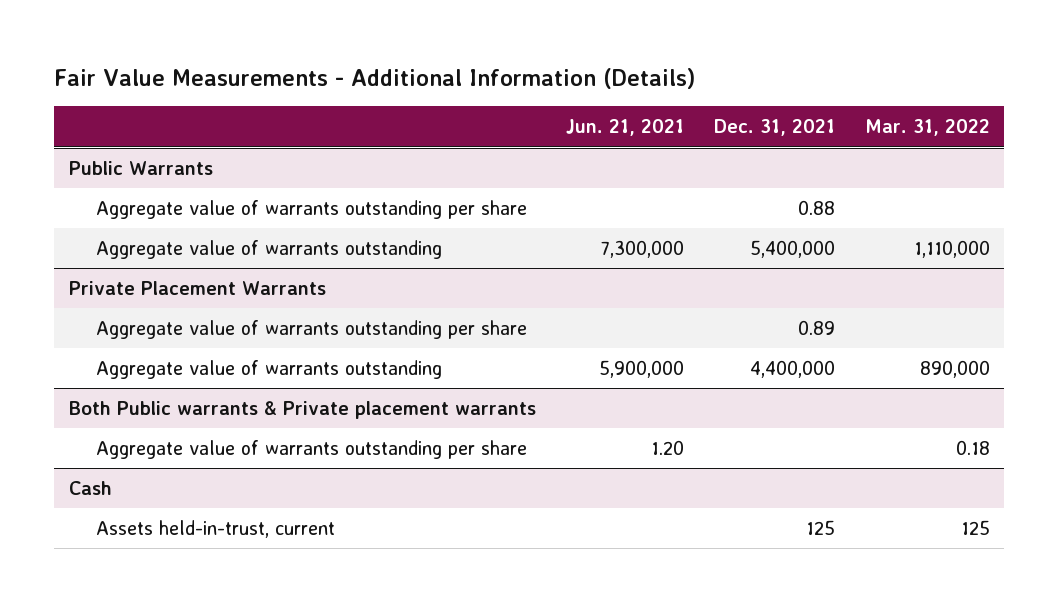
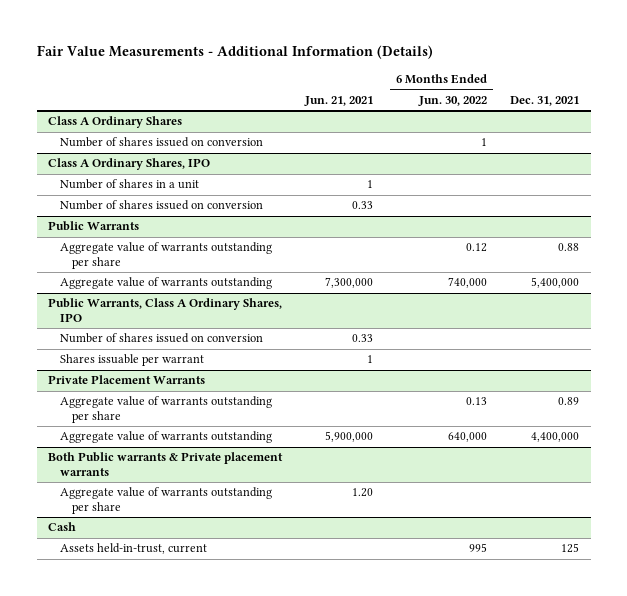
- | Jun. 21, 2021 | Dec. 31, 2021 | Mar. 31, 2022
+ | Jun. 21, 2021 | 6 Months Ended Jun. 30, 2022 | Dec. 31, 2021
+ Class A Ordinary Shares
+ Number of shares issued on conversion | | 1 |
+ Class A Ordinary Shares, IPO
+ Number of shares in a unit | 1 | |
+ Number of shares issued on conversion | 0.33 | |
+ Public Warrants, Class A Ordinary Shares, IPO
+ Number of shares issued on conversion | 0.33 | |
+ Shares issuable per warrant | 1 | |

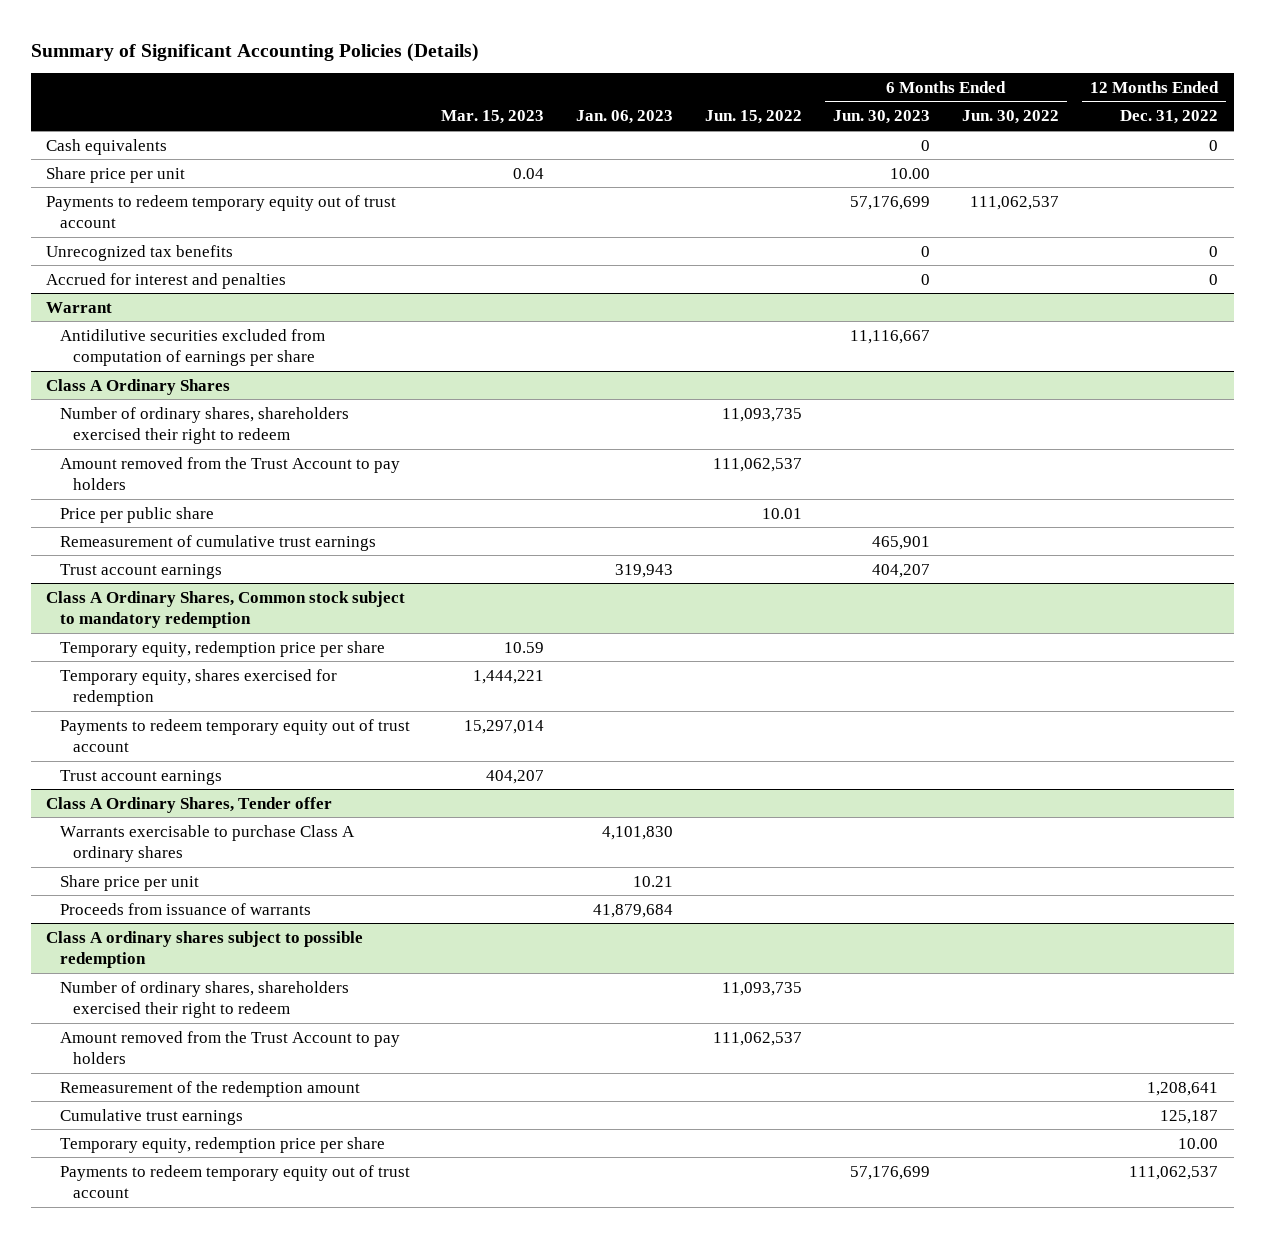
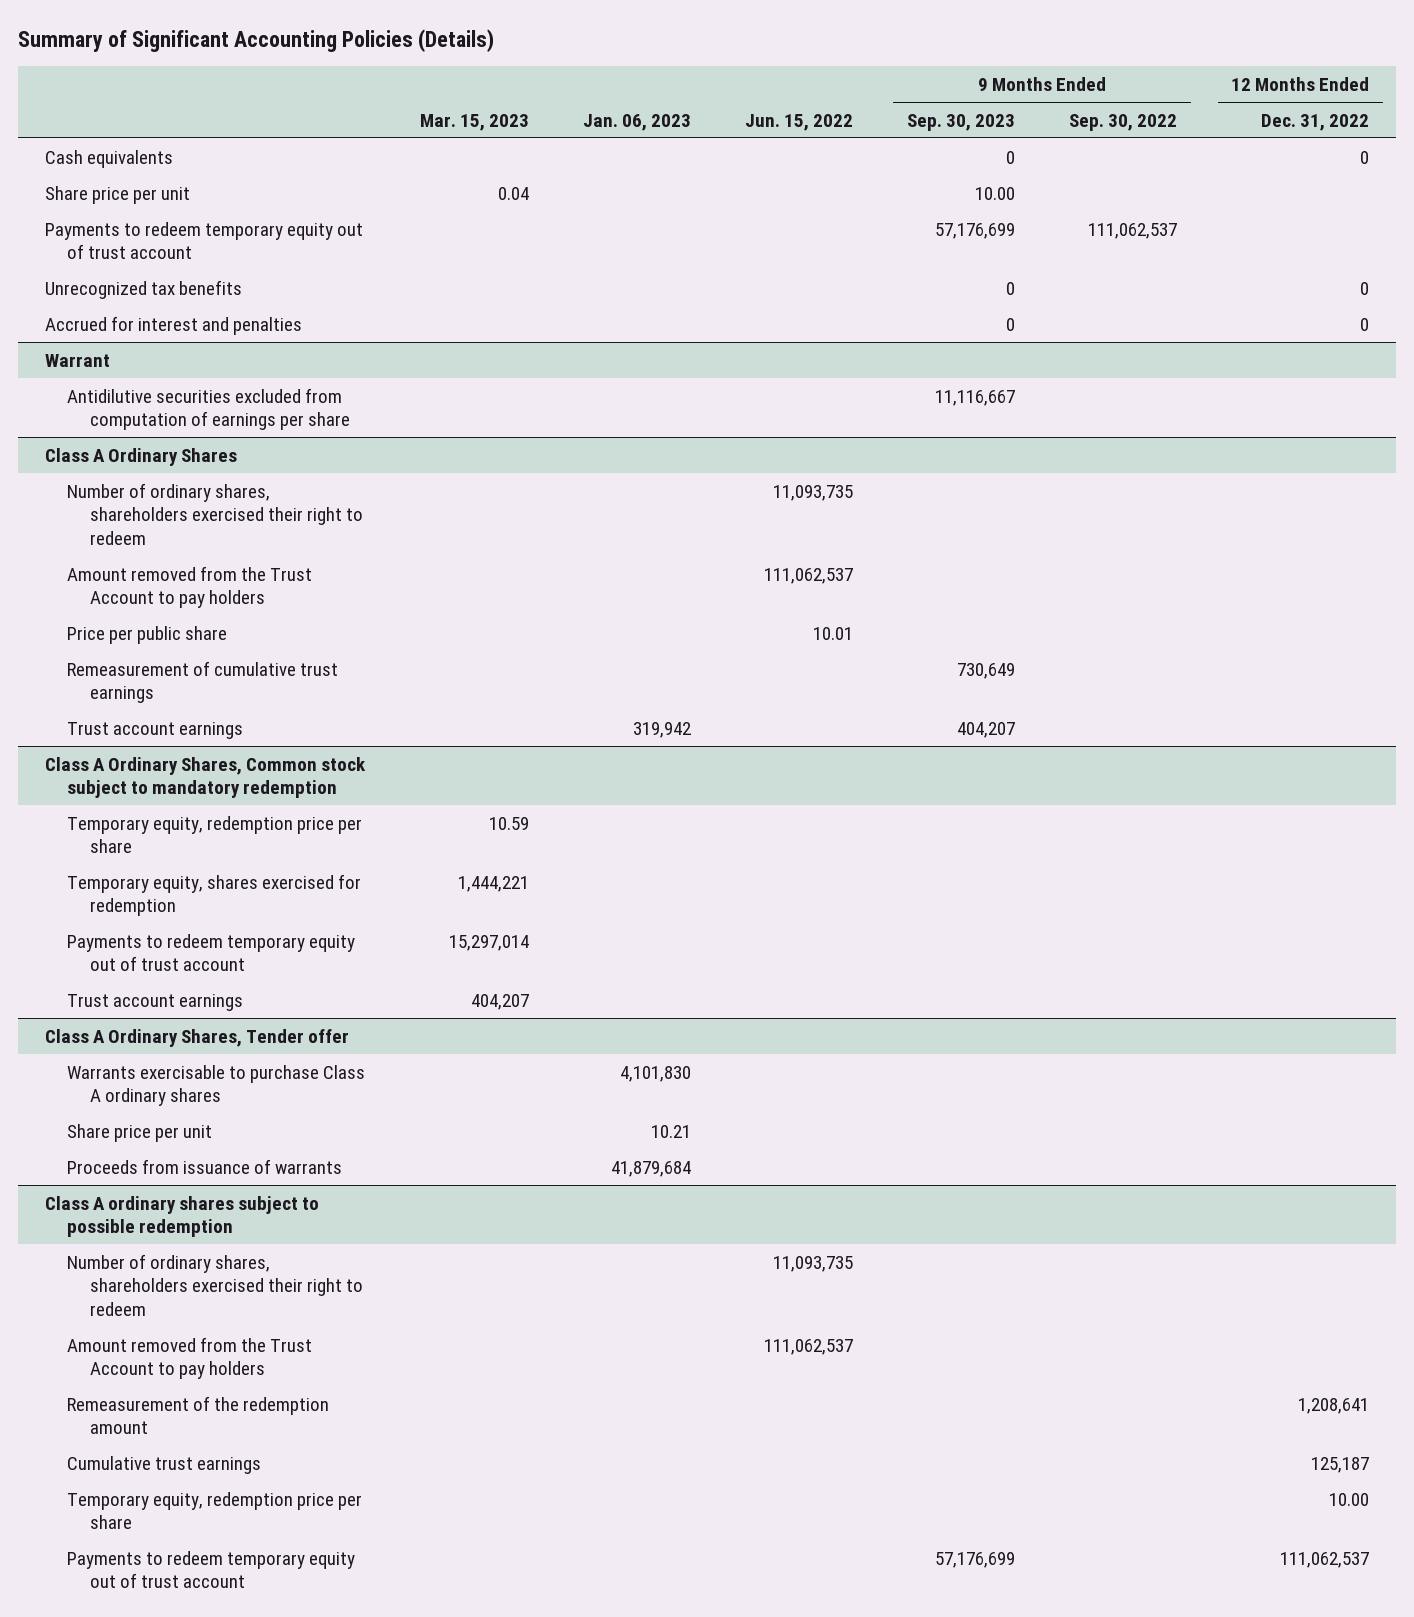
- | Mar. 15, 2023 | Jan. 06, 2023 | Jun. 15, 2022 | 6 Months Ended Jun. 30, 2023 | 6 Months Ended Jun. 30, 2022 | 12 Months Ended Dec. 31, 2022
+ | Mar. 15, 2023 | Jan. 06, 2023 | Jun. 15, 2022 | 9 Months Ended Sep. 30, 2023 | 9 Months Ended Sep. 30, 2022 | 12 Months Ended Dec. 31, 2022
@ Class A Ordinary Shares
- Trust account earnings | | 319,943 | | 404,207 | |
+ Trust account earnings | | 319,942 | | 404,207 | |

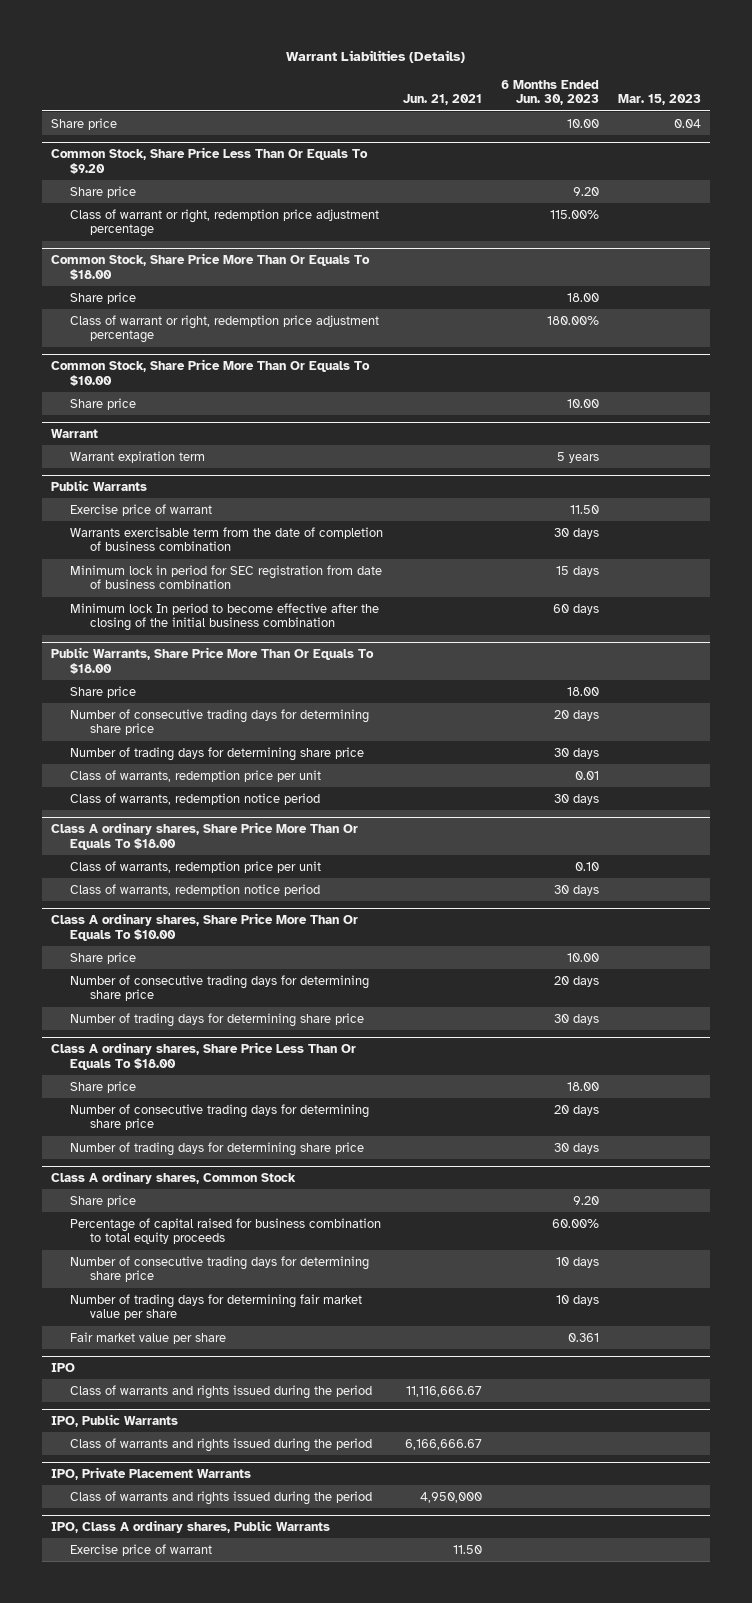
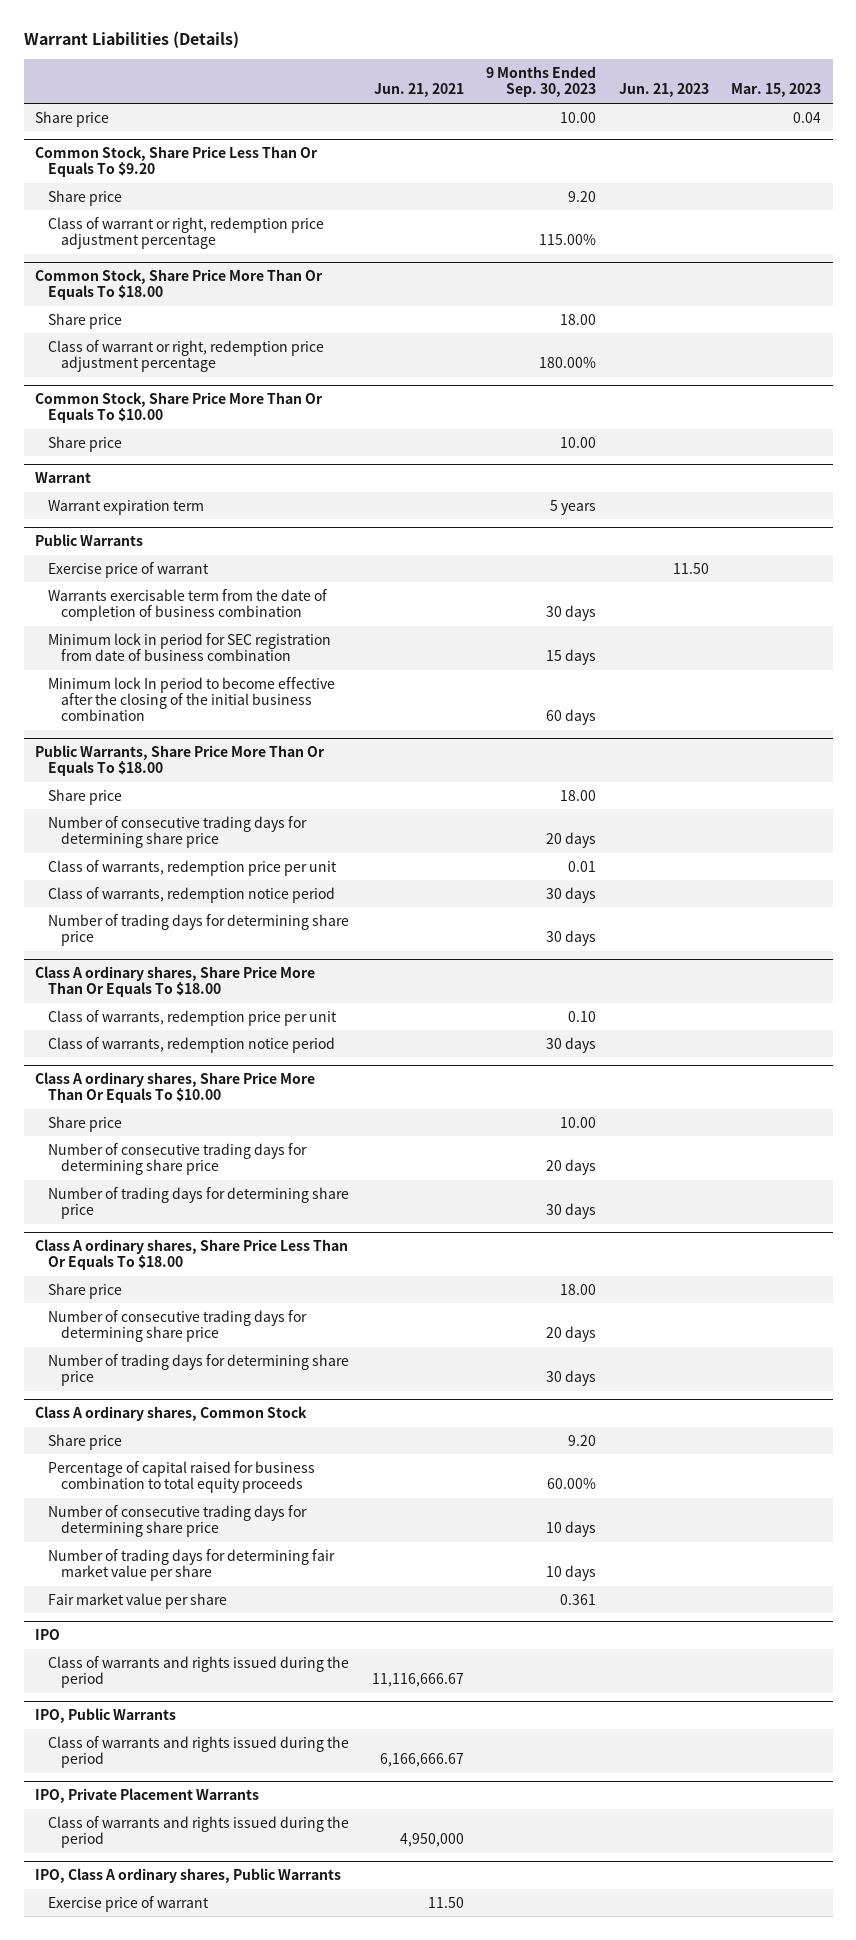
- | Jun. 21, 2021 | 6 Months Ended Jun. 30, 2023 | Mar. 15, 2023
+ | Jun. 21, 2021 | 9 Months Ended Sep. 30, 2023 | Jun. 21, 2023 | Mar. 15, 2023
@ Public Warrants, Share Price More Than Or Equals To $18.00
moved down: Number of trading days for determining share price | | 30 days | |

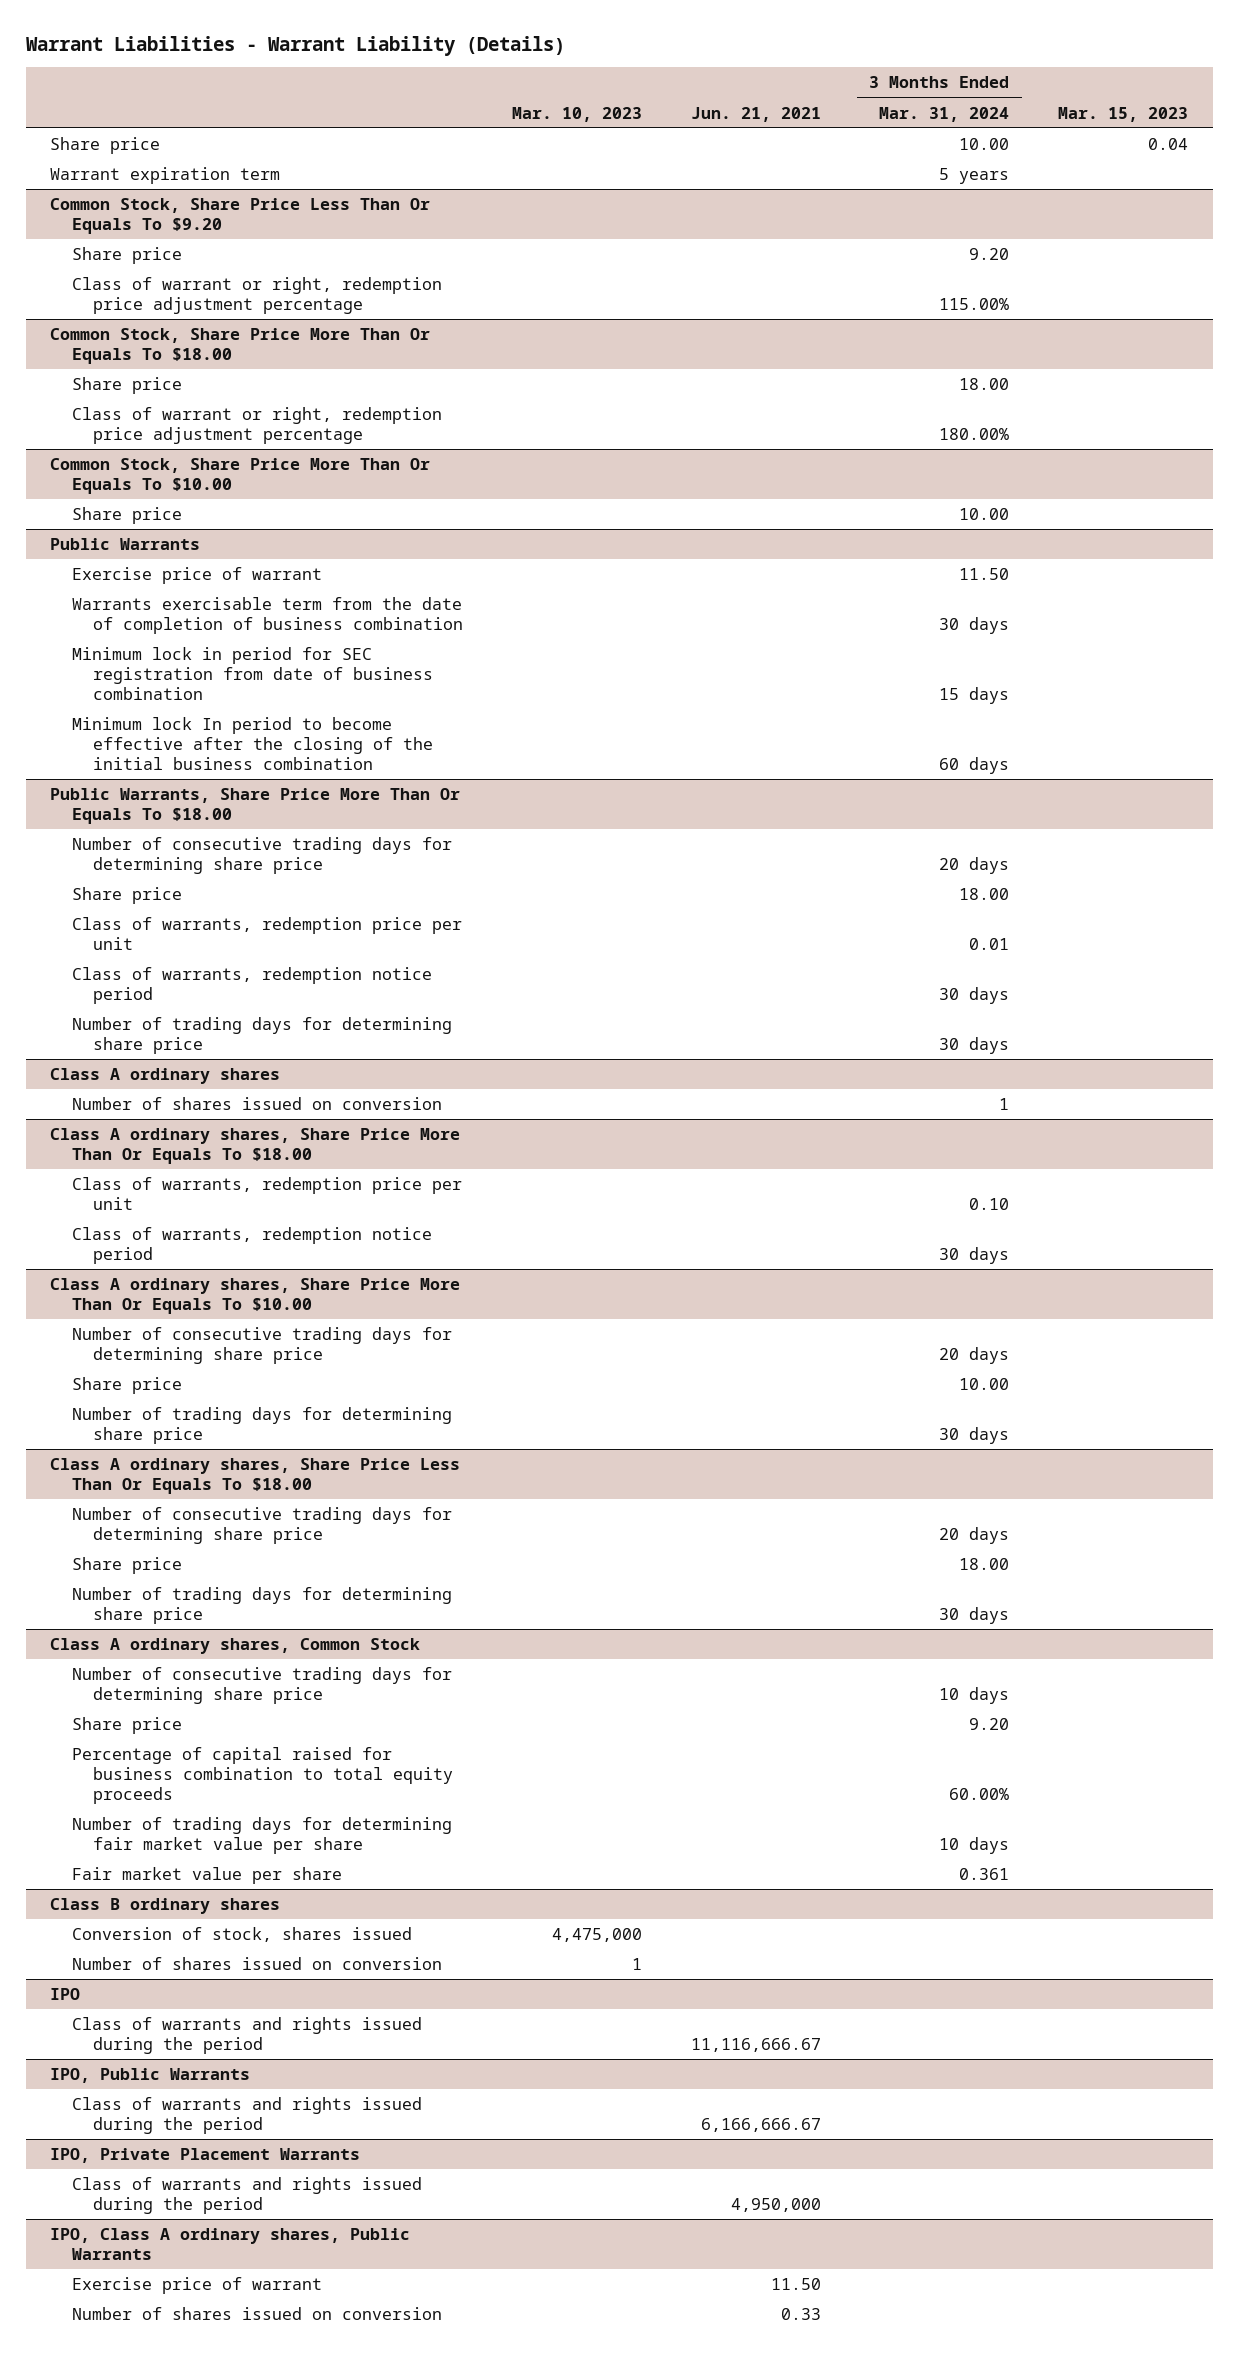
- Warrant Liabilities (Details)
+ Warrant Liabilities - Warrant Liability (Details)
- | Jun. 21, 2021 | 9 Months Ended Sep. 30, 2023 | Jun. 21, 2023 | Mar. 15, 2023
+ | Mar. 10, 2023 | Jun. 21, 2021 | 3 Months Ended Mar. 31, 2024 | Mar. 15, 2023
+ Warrant expiration term | | | 5 years |
- Warrant
- Warrant expiration term | | 5 years | |
@ Public Warrants, Share Price More Than Or Equals To $18.00
moved down: Share price | | | 18.00 |
+ Class A ordinary shares
+ Number of shares issued on conversion | | | 1 |
@ Class A ordinary shares, Share Price More Than Or Equals To $10.00
moved down: Share price | | | 10.00 |
@ Class A ordinary shares, Share Price Less Than Or Equals To $18.00
moved down: Share price | | | 18.00 |
@ Class A ordinary shares, Common Stock
moved up: Number of consecutive trading days for determining share price | | | 10 days |
+ Class B ordinary shares
+ Conversion of stock, shares issued | 4,475,000 | | |
+ Number of shares issued on conversion | 1 | | |
@ IPO, Class A ordinary shares, Public Warrants
+ Number of shares issued on conversion | | 0.33 | |

